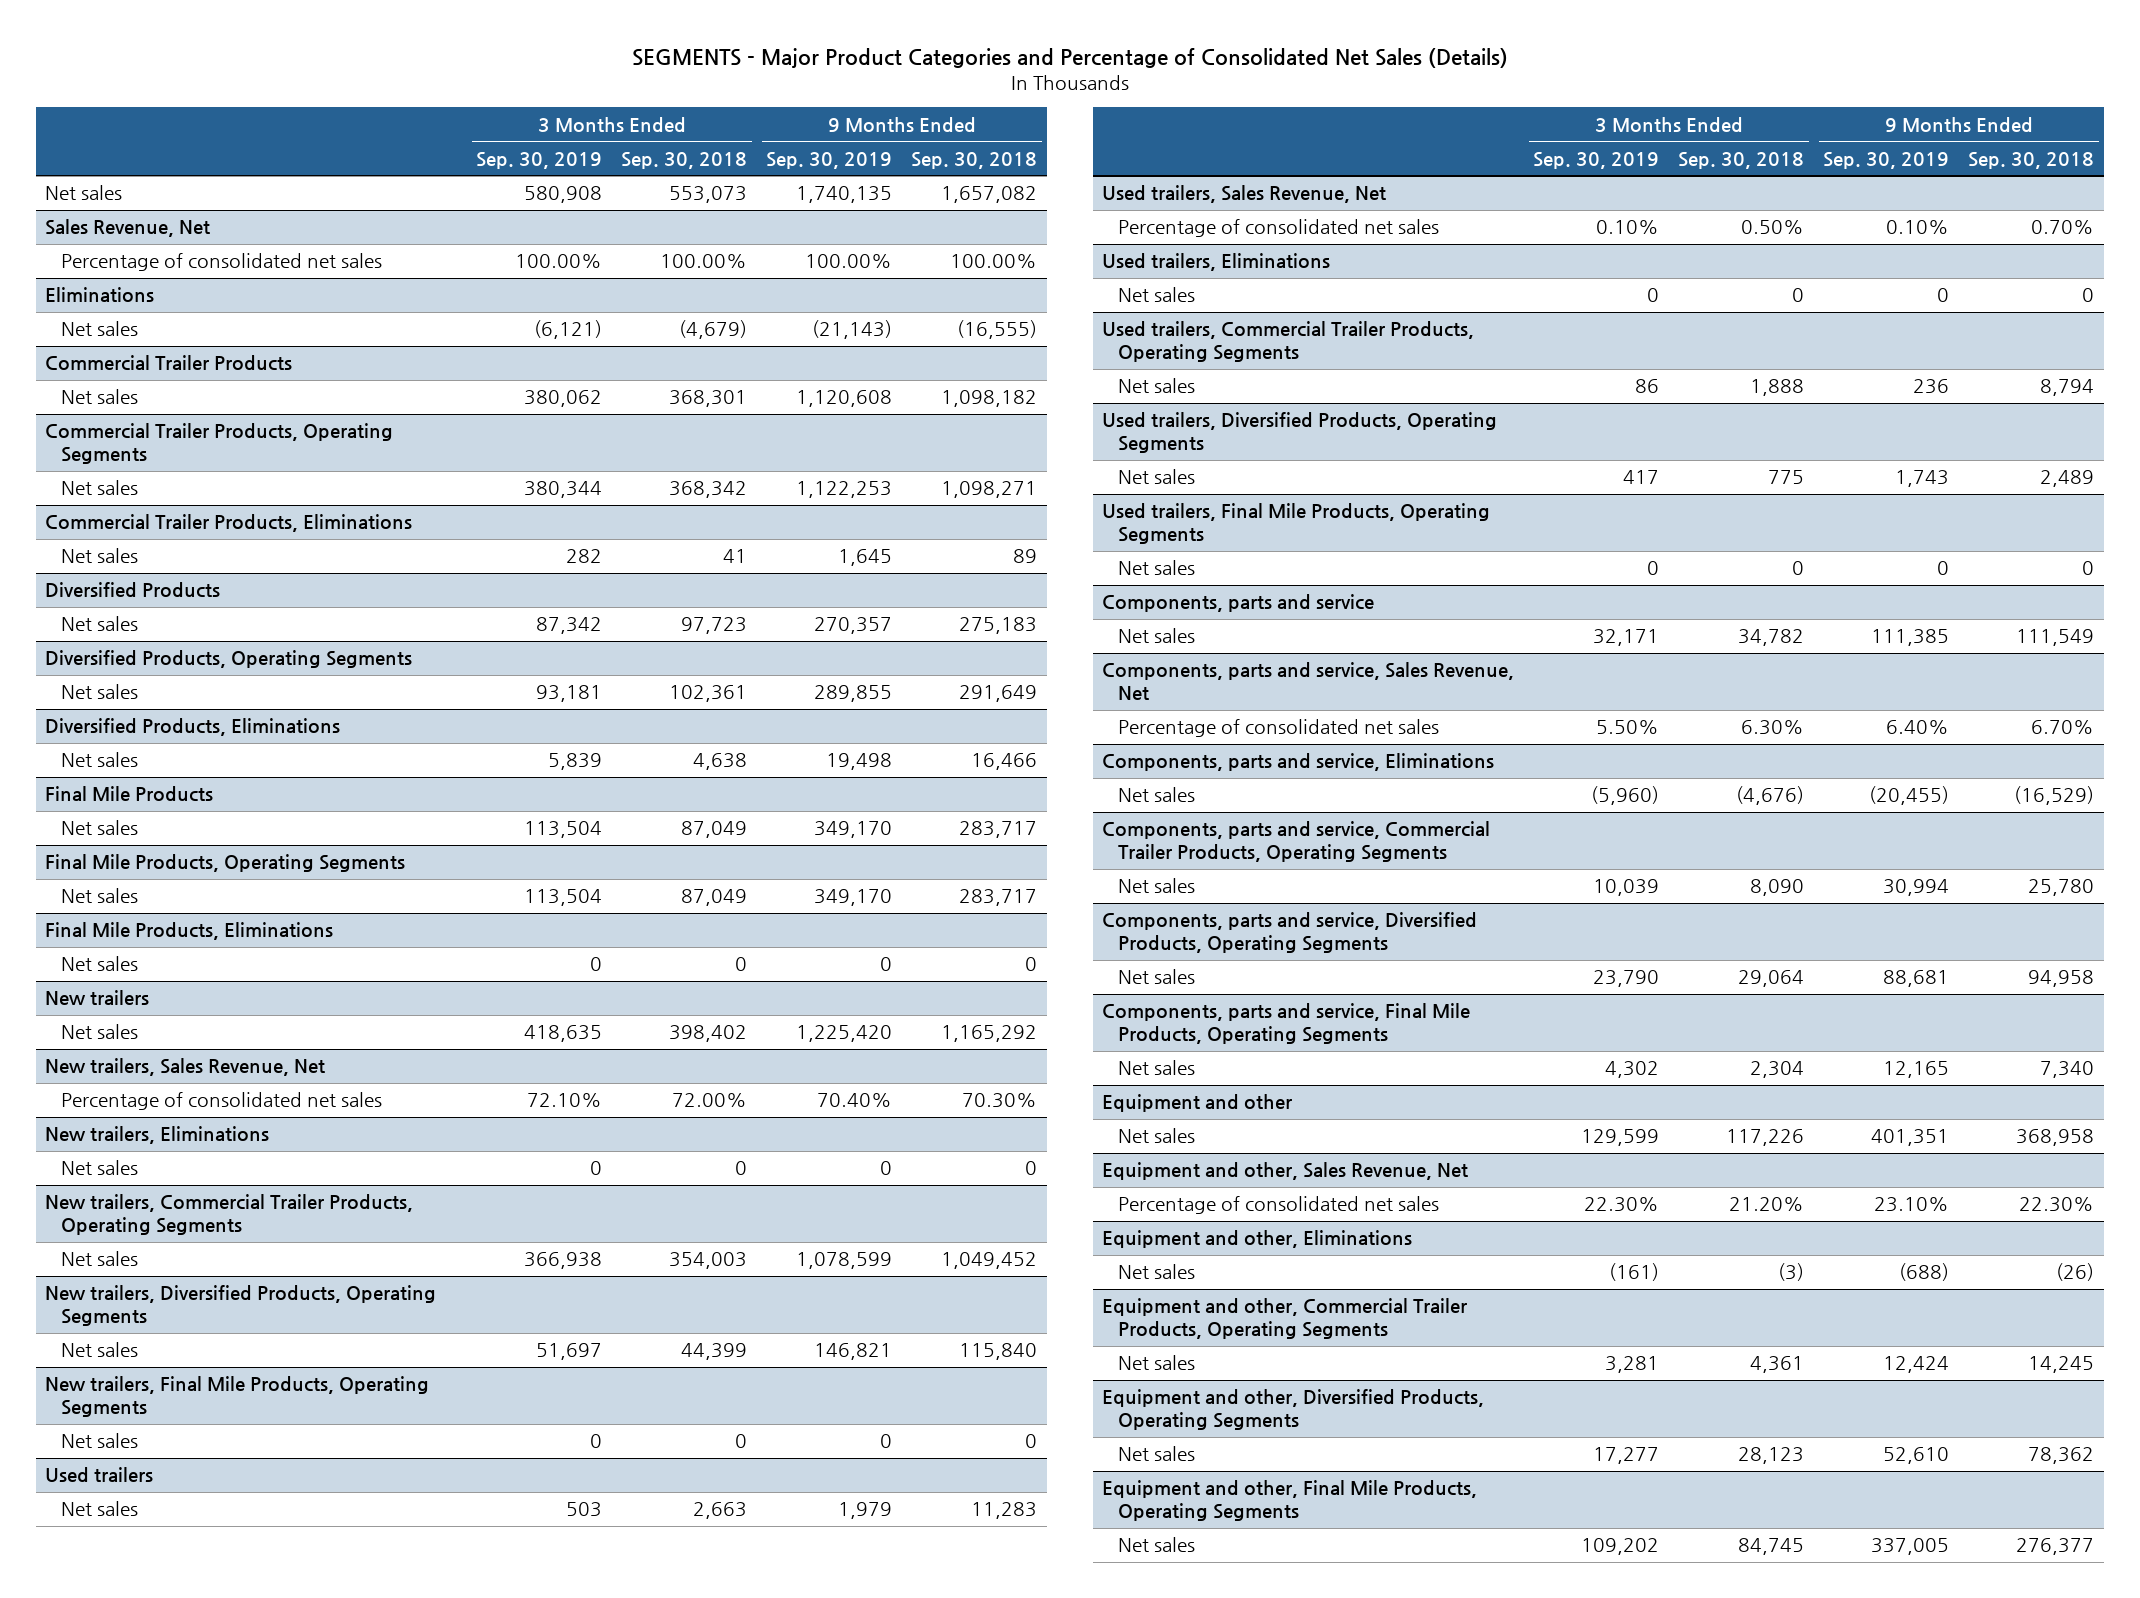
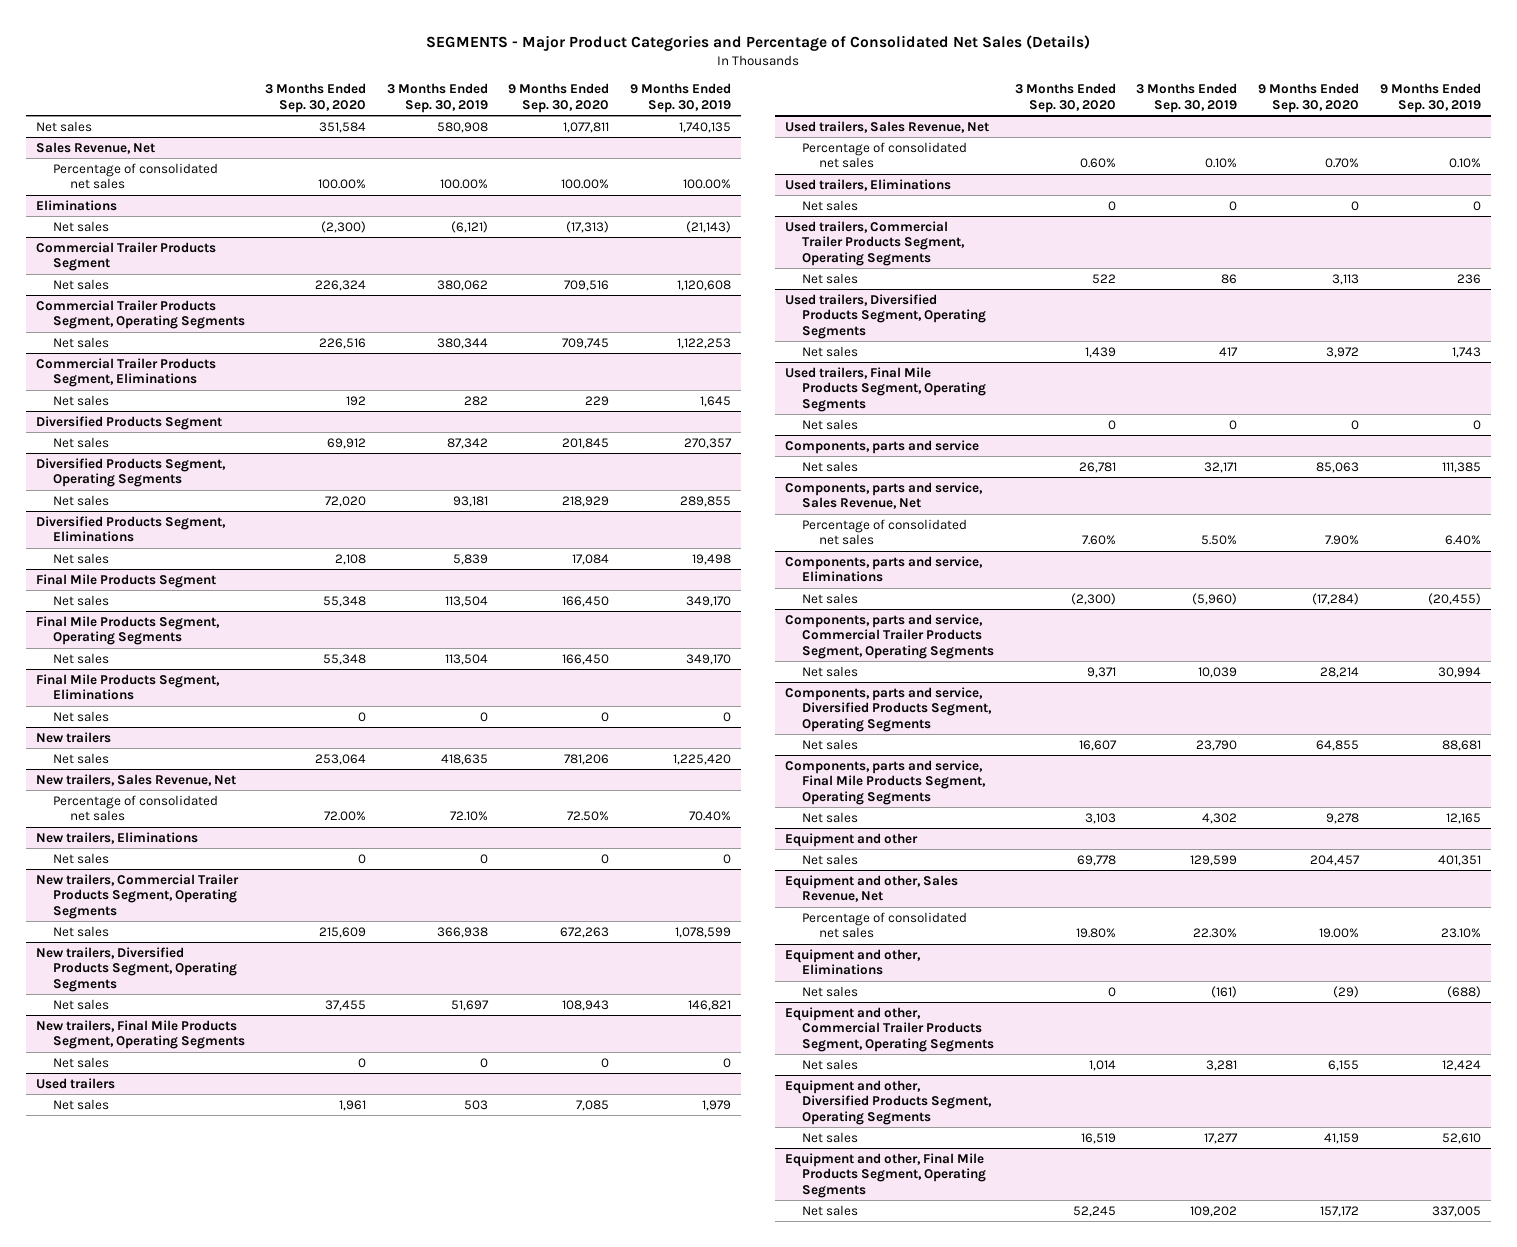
- | 3 Months Ended Sep. 30, 2019 | 3 Months Ended Sep. 30, 2018 | 9 Months Ended Sep. 30, 2019 | 9 Months Ended Sep. 30, 2018
+ | 3 Months Ended Sep. 30, 2020 | 3 Months Ended Sep. 30, 2019 | 9 Months Ended Sep. 30, 2020 | 9 Months Ended Sep. 30, 2019
- Commercial Trailer Products
+ Commercial Trailer Products Segment
- Commercial Trailer Products, Operating Segments
+ Commercial Trailer Products Segment, Operating Segments
- Commercial Trailer Products, Eliminations
+ Commercial Trailer Products Segment, Eliminations
- Diversified Products
+ Diversified Products Segment
- Diversified Products, Operating Segments
+ Diversified Products Segment, Operating Segments
- Diversified Products, Eliminations
+ Diversified Products Segment, Eliminations
- Final Mile Products
+ Final Mile Products Segment
- Final Mile Products, Operating Segments
+ Final Mile Products Segment, Operating Segments
- Final Mile Products, Eliminations
+ Final Mile Products Segment, Eliminations
- New trailers, Commercial Trailer Products, Operating Segments
+ New trailers, Commercial Trailer Products Segment, Operating Segments
- New trailers, Diversified Products, Operating Segments
+ New trailers, Diversified Products Segment, Operating Segments
- New trailers, Final Mile Products, Operating Segments
+ New trailers, Final Mile Products Segment, Operating Segments
- Used trailers, Commercial Trailer Products, Operating Segments
+ Used trailers, Commercial Trailer Products Segment, Operating Segments
- Used trailers, Diversified Products, Operating Segments
+ Used trailers, Diversified Products Segment, Operating Segments
- Used trailers, Final Mile Products, Operating Segments
+ Used trailers, Final Mile Products Segment, Operating Segments
- Components, parts and service, Commercial Trailer Products, Operating Segments
+ Components, parts and service, Commercial Trailer Products Segment, Operating Segments
- Components, parts and service, Diversified Products, Operating Segments
+ Components, parts and service, Diversified Products Segment, Operating Segments
- Components, parts and service, Final Mile Products, Operating Segments
+ Components, parts and service, Final Mile Products Segment, Operating Segments
- Equipment and other, Commercial Trailer Products, Operating Segments
+ Equipment and other, Commercial Trailer Products Segment, Operating Segments
- Equipment and other, Diversified Products, Operating Segments
+ Equipment and other, Diversified Products Segment, Operating Segments
- Equipment and other, Final Mile Products, Operating Segments
+ Equipment and other, Final Mile Products Segment, Operating Segments

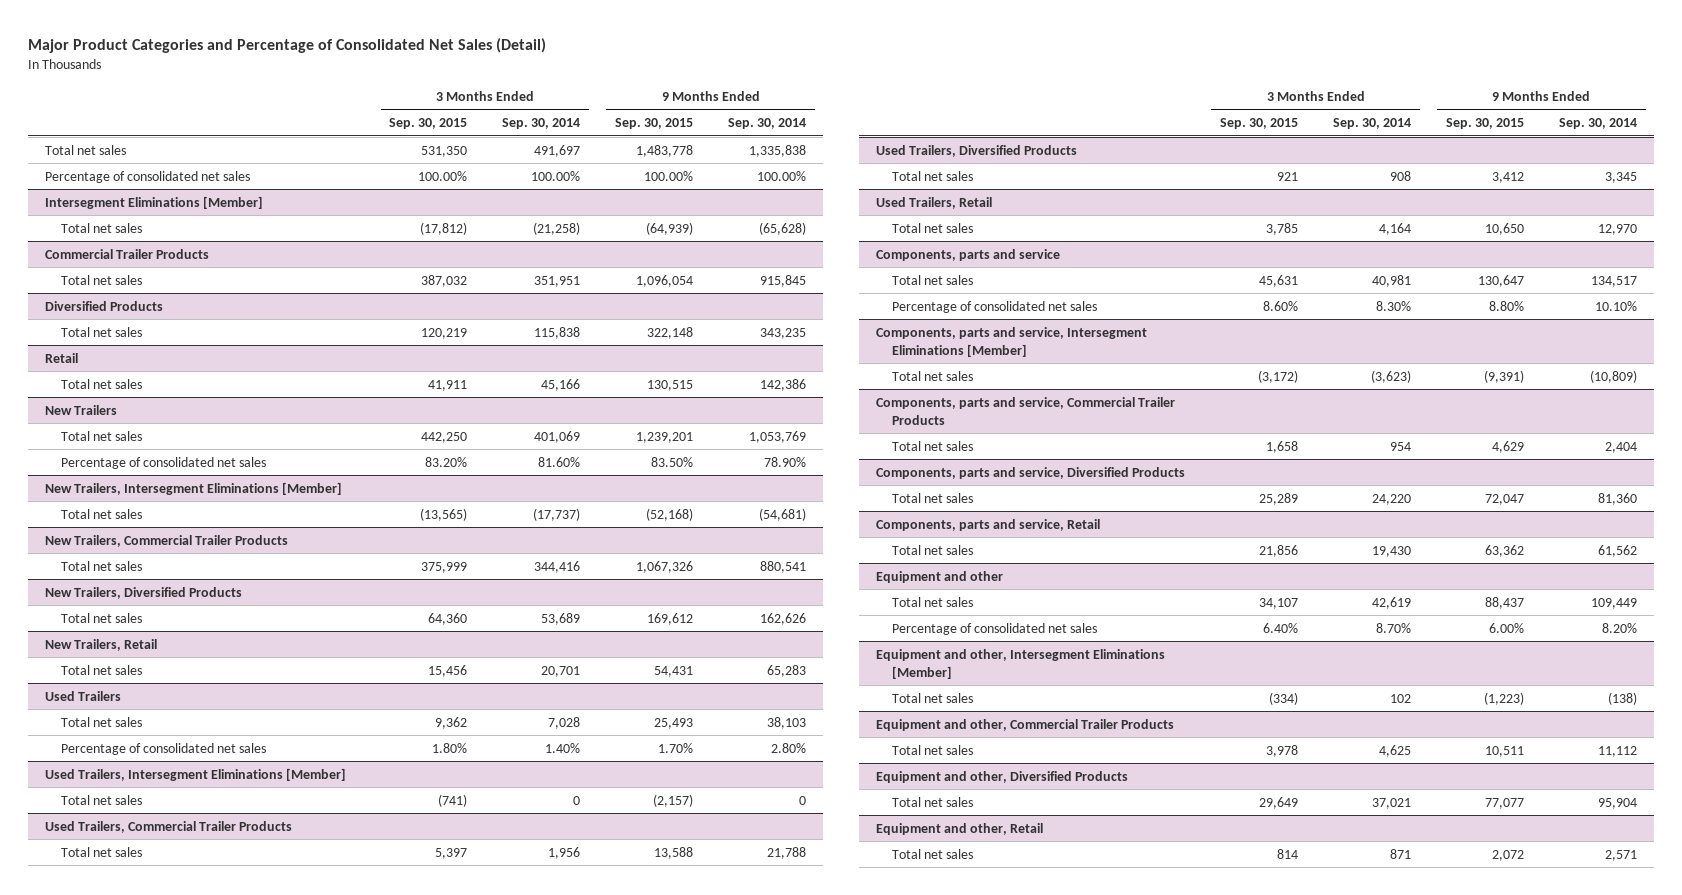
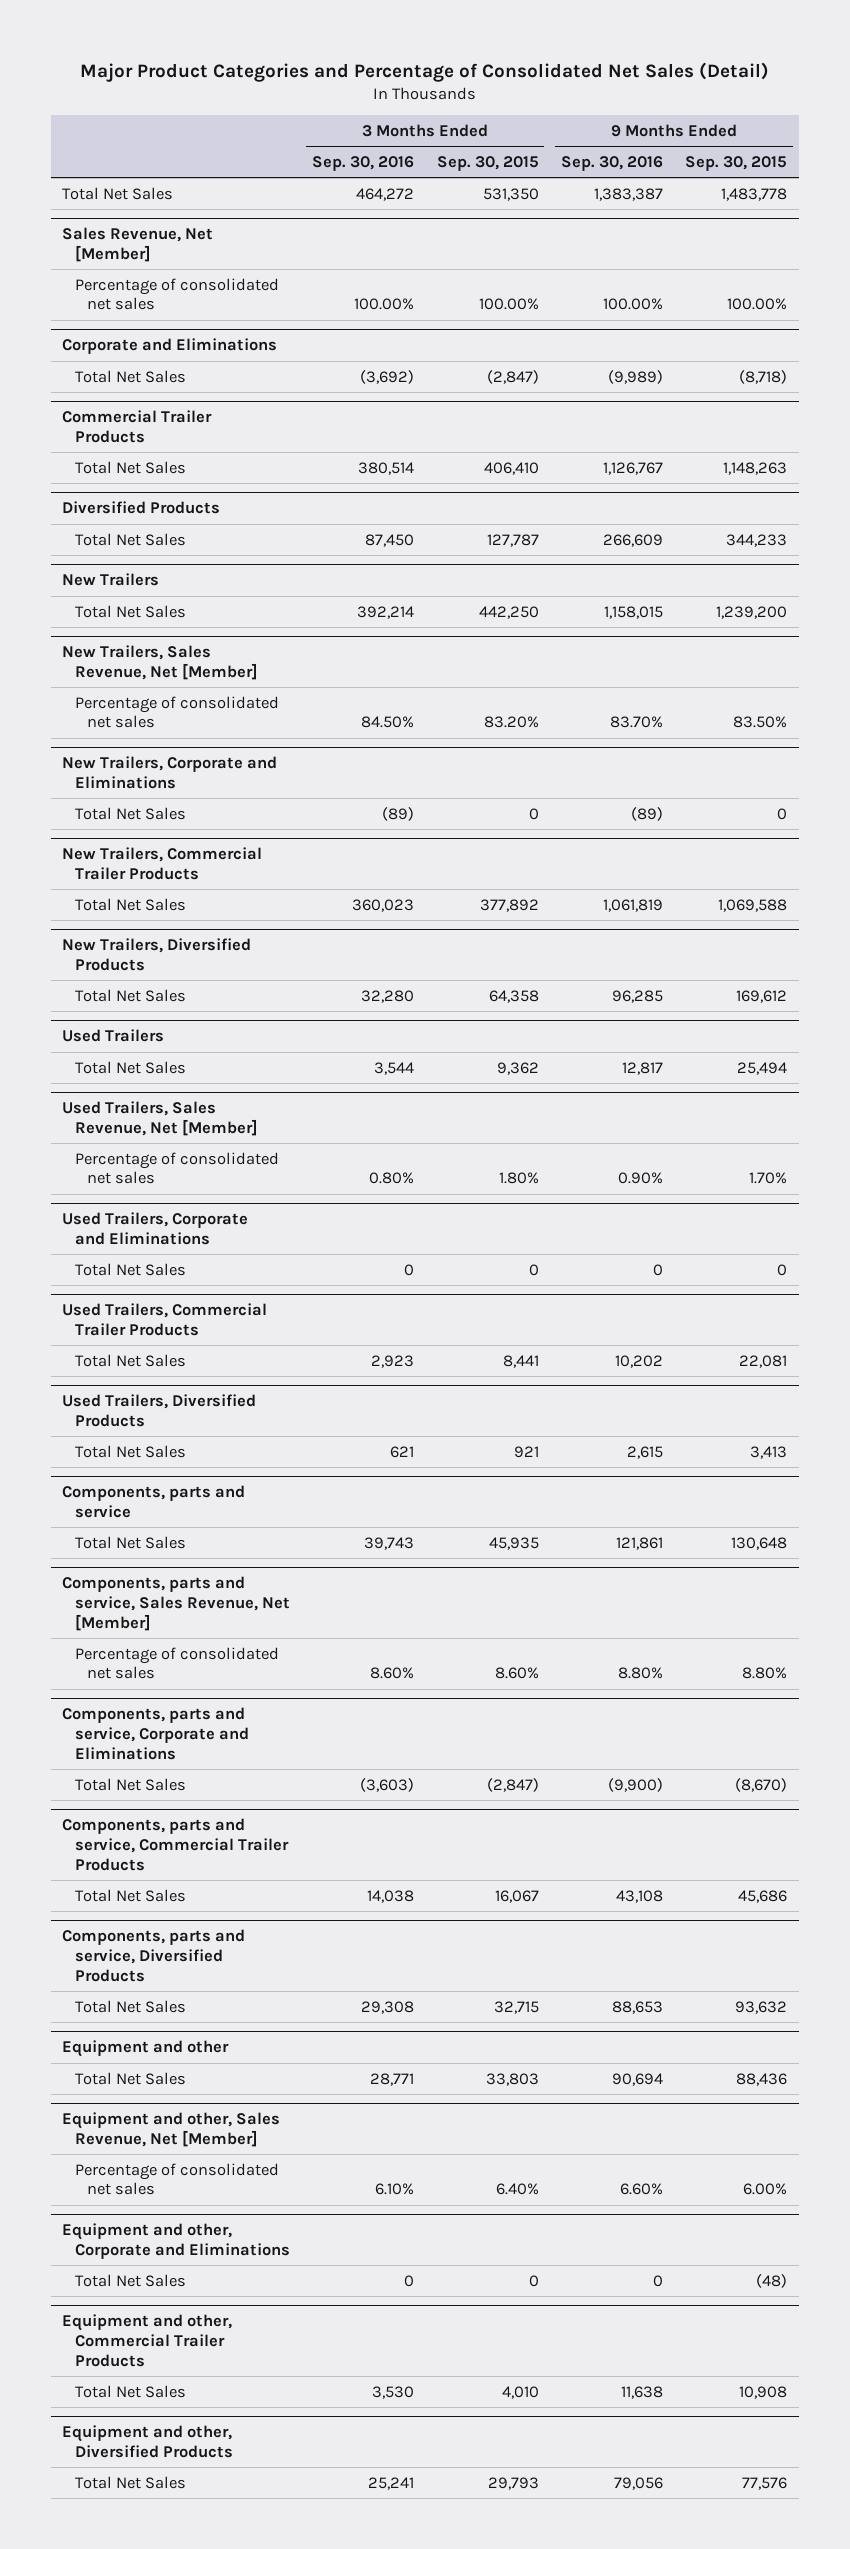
- | 3 Months Ended Sep. 30, 2015 | 3 Months Ended Sep. 30, 2014 | 9 Months Ended Sep. 30, 2015 | 9 Months Ended Sep. 30, 2014
+ | 3 Months Ended Sep. 30, 2016 | 3 Months Ended Sep. 30, 2015 | 9 Months Ended Sep. 30, 2016 | 9 Months Ended Sep. 30, 2015
- Total net sales | 531,350 | 491,697 | 1,483,778 | 1,335,838
+ Total Net Sales | 464,272 | 531,350 | 1,383,387 | 1,483,778
+ Sales Revenue, Net [Member]
- Intersegment Eliminations [Member]
- Total net sales | (17,812) | (21,258) | (64,939) | (65,628)
+ Corporate and Eliminations
+ Total Net Sales | (3,692) | (2,847) | (9,989) | (8,718)
@ Commercial Trailer Products
- Total net sales | 387,032 | 351,951 | 1,096,054 | 915,845
+ Total Net Sales | 380,514 | 406,410 | 1,126,767 | 1,148,263
@ Diversified Products
- Total net sales | 120,219 | 115,838 | 322,148 | 343,235
- Retail
- Total net sales | 41,911 | 45,166 | 130,515 | 142,386
@ Diversified Products
+ Total Net Sales | 87,450 | 127,787 | 266,609 | 344,233
@ New Trailers
- Total net sales | 442,250 | 401,069 | 1,239,201 | 1,053,769
+ Total Net Sales | 392,214 | 442,250 | 1,158,015 | 1,239,200
+ New Trailers, Sales Revenue, Net [Member]
- New Trailers, Intersegment Eliminations [Member]
- Total net sales | (13,565) | (17,737) | (52,168) | (54,681)
+ New Trailers, Corporate and Eliminations
+ Total Net Sales | (89) | 0 | (89) | 0
@ New Trailers, Commercial Trailer Products
- Total net sales | 375,999 | 344,416 | 1,067,326 | 880,541
+ Total Net Sales | 360,023 | 377,892 | 1,061,819 | 1,069,588
@ New Trailers, Diversified Products
- Total net sales | 64,360 | 53,689 | 169,612 | 162,626
- New Trailers, Retail
- Total net sales | 15,456 | 20,701 | 54,431 | 65,283
@ New Trailers, Diversified Products
+ Total Net Sales | 32,280 | 64,358 | 96,285 | 169,612
@ Used Trailers
- Total net sales | 9,362 | 7,028 | 25,493 | 38,103
+ Total Net Sales | 3,544 | 9,362 | 12,817 | 25,494
+ Used Trailers, Sales Revenue, Net [Member]
- Used Trailers, Intersegment Eliminations [Member]
- Total net sales | (741) | 0 | (2,157) | 0
+ Used Trailers, Corporate and Eliminations
+ Total Net Sales | 0 | 0 | 0 | 0
@ Used Trailers, Commercial Trailer Products
- Total net sales | 5,397 | 1,956 | 13,588 | 21,788
+ Total Net Sales | 2,923 | 8,441 | 10,202 | 22,081
@ Used Trailers, Diversified Products
- Total net sales | 921 | 908 | 3,412 | 3,345
- Used Trailers, Retail
- Total net sales | 3,785 | 4,164 | 10,650 | 12,970
@ Used Trailers, Diversified Products
+ Total Net Sales | 621 | 921 | 2,615 | 3,413
@ Components, parts and service
- Total net sales | 45,631 | 40,981 | 130,647 | 134,517
+ Total Net Sales | 39,743 | 45,935 | 121,861 | 130,648
+ Components, parts and service, Sales Revenue, Net [Member]
- Components, parts and service, Intersegment Eliminations [Member]
- Total net sales | (3,172) | (3,623) | (9,391) | (10,809)
+ Components, parts and service, Corporate and Eliminations
+ Total Net Sales | (3,603) | (2,847) | (9,900) | (8,670)
@ Components, parts and service, Commercial Trailer Products
- Total net sales | 1,658 | 954 | 4,629 | 2,404
+ Total Net Sales | 14,038 | 16,067 | 43,108 | 45,686
@ Components, parts and service, Diversified Products
- Total net sales | 25,289 | 24,220 | 72,047 | 81,360
- Components, parts and service, Retail
- Total net sales | 21,856 | 19,430 | 63,362 | 61,562
@ Components, parts and service, Diversified Products
+ Total Net Sales | 29,308 | 32,715 | 88,653 | 93,632
@ Equipment and other
- Total net sales | 34,107 | 42,619 | 88,437 | 109,449
+ Total Net Sales | 28,771 | 33,803 | 90,694 | 88,436
+ Equipment and other, Sales Revenue, Net [Member]
- Equipment and other, Intersegment Eliminations [Member]
- Total net sales | (334) | 102 | (1,223) | (138)
+ Equipment and other, Corporate and Eliminations
+ Total Net Sales | 0 | 0 | 0 | (48)
@ Equipment and other, Commercial Trailer Products
- Total net sales | 3,978 | 4,625 | 10,511 | 11,112
+ Total Net Sales | 3,530 | 4,010 | 11,638 | 10,908
@ Equipment and other, Diversified Products
- Total net sales | 29,649 | 37,021 | 77,077 | 95,904
- Equipment and other, Retail
- Total net sales | 814 | 871 | 2,072 | 2,571
@ Equipment and other, Diversified Products
+ Total Net Sales | 25,241 | 29,793 | 79,056 | 77,576

